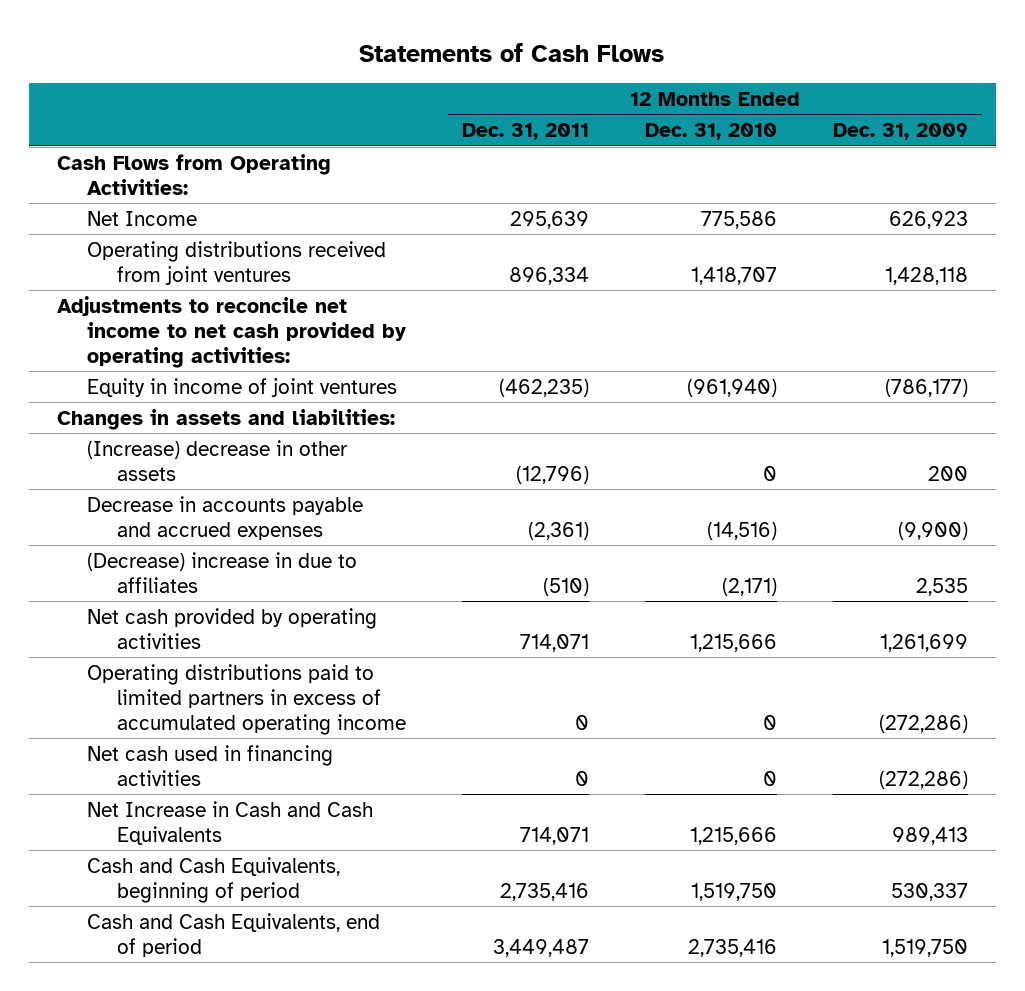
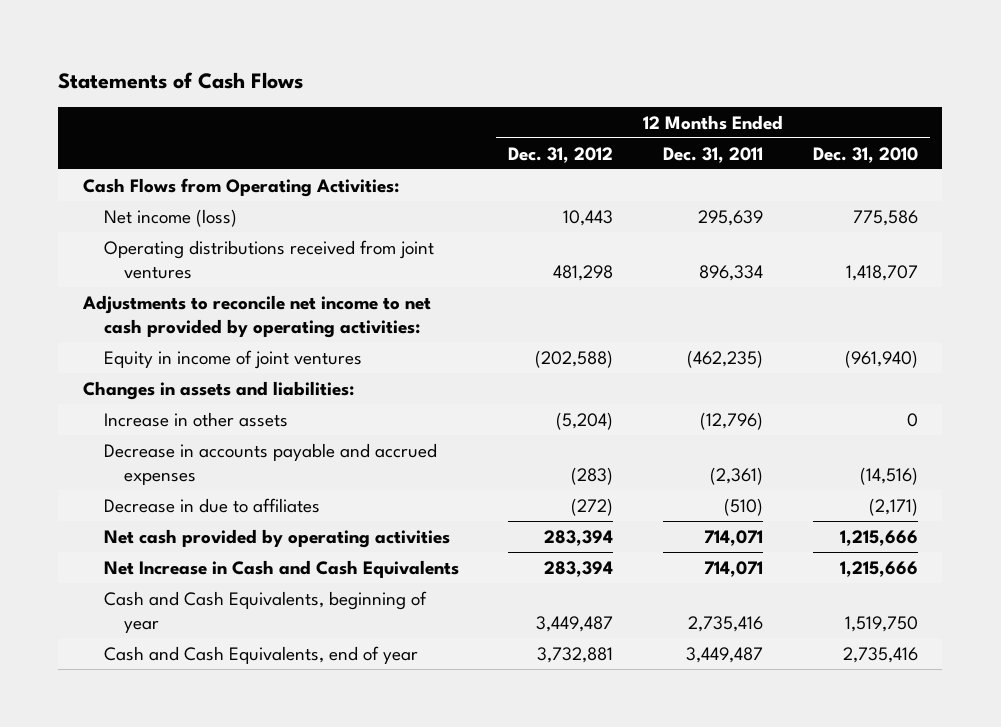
- | 12 Months Ended Dec. 31, 2011 | 12 Months Ended Dec. 31, 2010 | 12 Months Ended Dec. 31, 2009
+ | 12 Months Ended Dec. 31, 2012 | 12 Months Ended Dec. 31, 2011 | 12 Months Ended Dec. 31, 2010
- Net Income | 295,639 | 775,586 | 626,923
+ Net income (loss) | 10,443 | 295,639 | 775,586
- (Increase) decrease in other assets | (12,796) | 0 | 200
+ Increase in other assets | (5,204) | (12,796) | 0
- (Decrease) increase in due to affiliates | (510) | (2,171) | 2,535
+ Decrease in due to affiliates | (272) | (510) | (2,171)
- Operating distributions paid to limited partners in excess of accumulated operating income | 0 | 0 | (272,286)
- Net cash used in financing activities | 0 | 0 | (272,286)
- Cash and Cash Equivalents, beginning of period | 2,735,416 | 1,519,750 | 530,337
- Cash and Cash Equivalents, end of period | 3,449,487 | 2,735,416 | 1,519,750
+ Cash and Cash Equivalents, beginning of year | 3,449,487 | 2,735,416 | 1,519,750
+ Cash and Cash Equivalents, end of year | 3,732,881 | 3,449,487 | 2,735,416

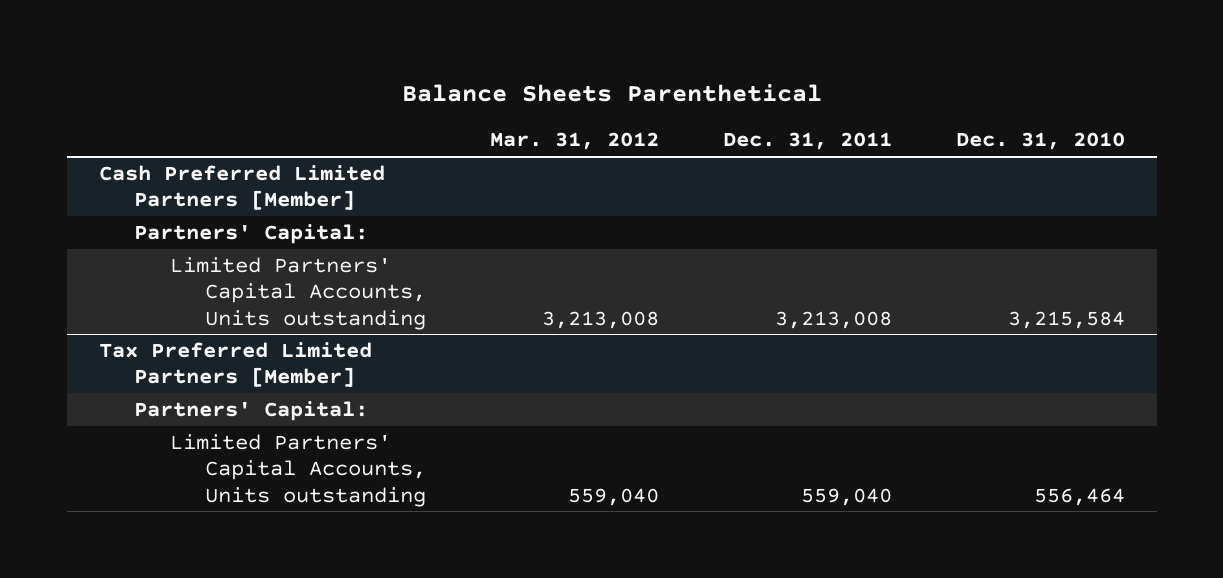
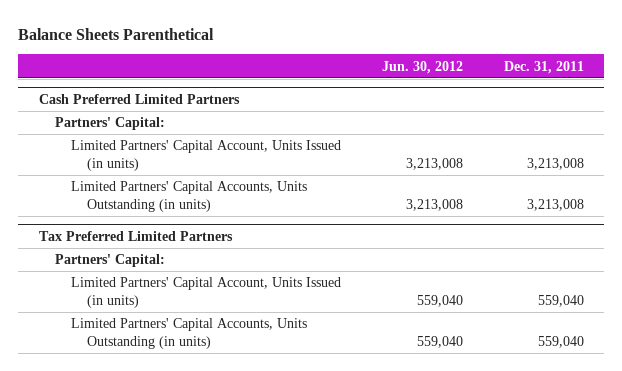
- | Mar. 31, 2012 | Dec. 31, 2011 | Dec. 31, 2010
+ | Jun. 30, 2012 | Dec. 31, 2011
- Cash Preferred Limited Partners [Member]
+ Cash Preferred Limited Partners
- Limited Partners' Capital Accounts, Units outstanding | 3,213,008 | 3,213,008 | 3,215,584
- Tax Preferred Limited Partners [Member]
+ Limited Partners' Capital Account, Units Issued (in units) | 3,213,008 | 3,213,008
+ Limited Partners' Capital Accounts, Units Outstanding (in units) | 3,213,008 | 3,213,008
+ Tax Preferred Limited Partners
- Limited Partners' Capital Accounts, Units outstanding | 559,040 | 559,040 | 556,464
+ Limited Partners' Capital Account, Units Issued (in units) | 559,040 | 559,040
+ Limited Partners' Capital Accounts, Units Outstanding (in units) | 559,040 | 559,040

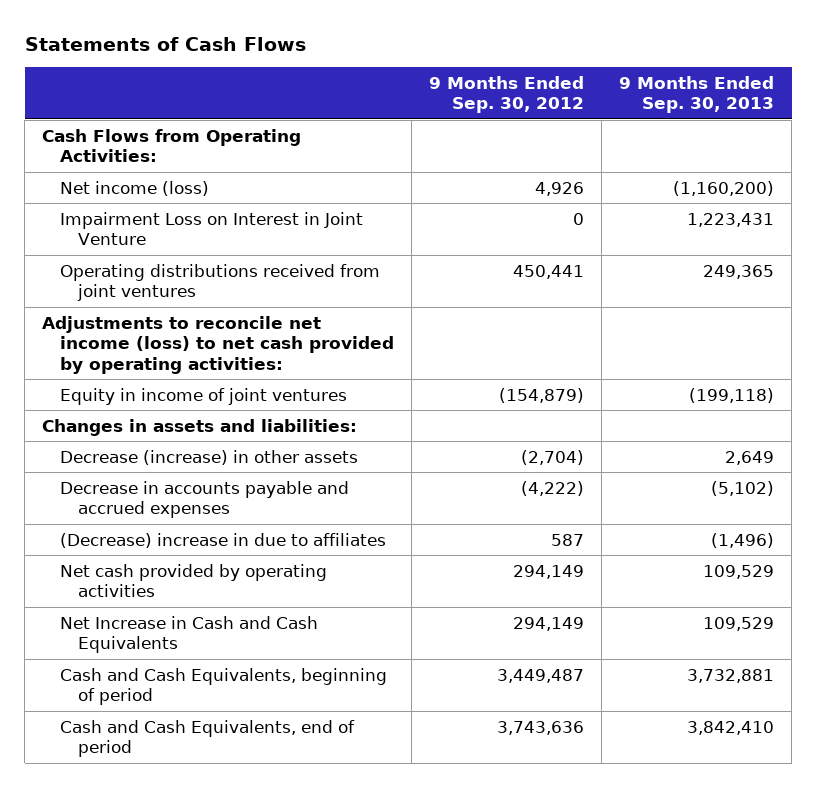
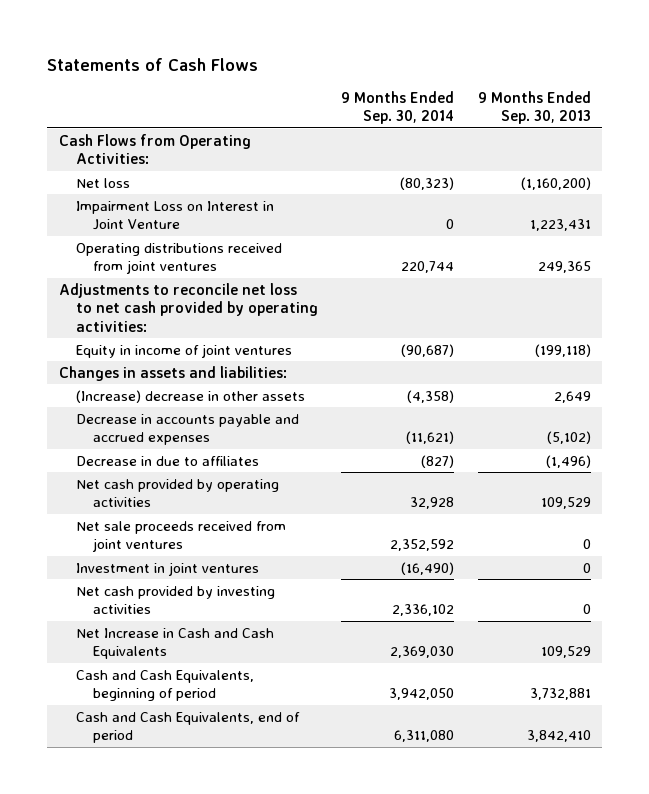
- | 9 Months Ended Sep. 30, 2012 | 9 Months Ended Sep. 30, 2013
+ | 9 Months Ended Sep. 30, 2014 | 9 Months Ended Sep. 30, 2013
- Net income (loss) | 4,926 | (1,160,200)
+ Net loss | (80,323) | (1,160,200)
- Adjustments to reconcile net income (loss) to net cash provided by operating activities:
+ Adjustments to reconcile net loss to net cash provided by operating activities:
- Decrease (increase) in other assets | (2,704) | 2,649
+ (Increase) decrease in other assets | (4,358) | 2,649
- (Decrease) increase in due to affiliates | 587 | (1,496)
+ Decrease in due to affiliates | (827) | (1,496)
+ Net sale proceeds received from joint ventures | 2,352,592 | 0
+ Investment in joint ventures | (16,490) | 0
+ Net cash provided by investing activities | 2,336,102 | 0

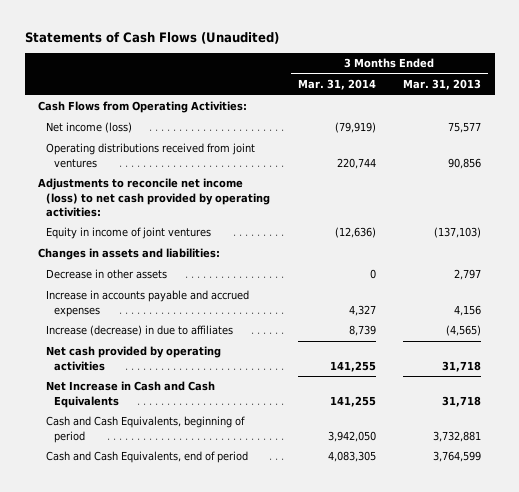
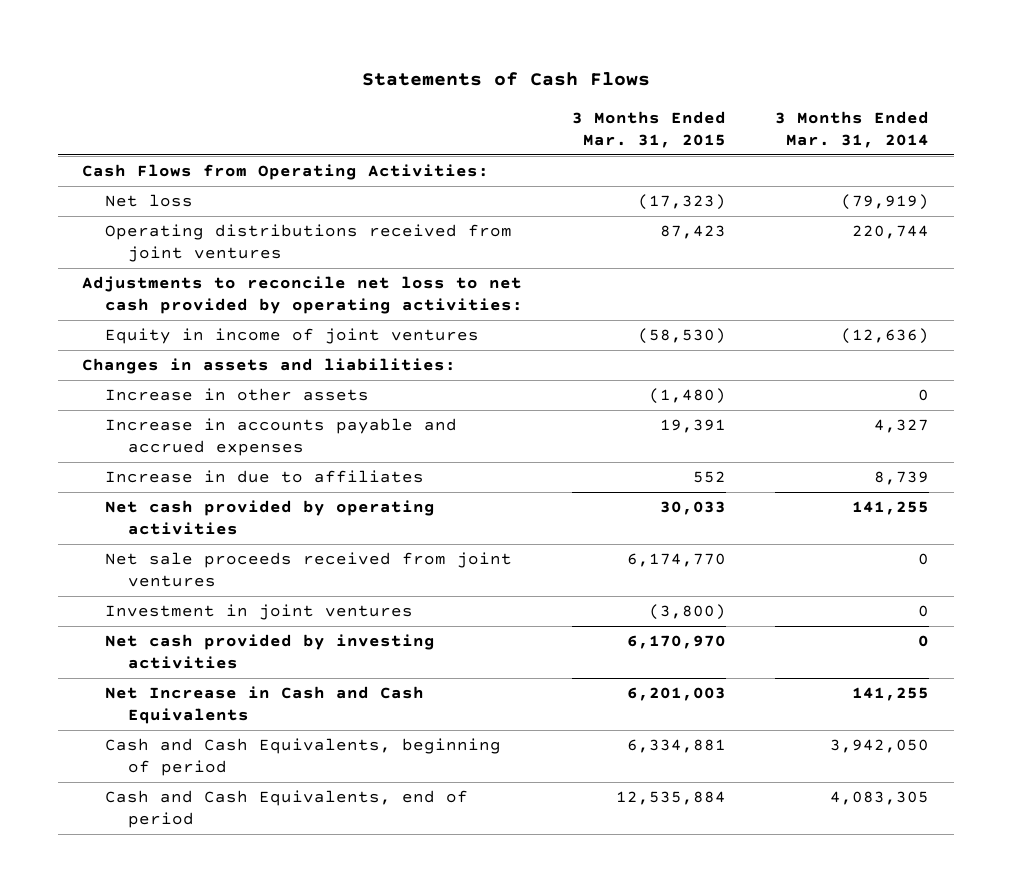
- Statements of Cash Flows (Unaudited)
+ Statements of Cash Flows
- | 3 Months Ended Mar. 31, 2014 | 3 Months Ended Mar. 31, 2013
+ | 3 Months Ended Mar. 31, 2015 | 3 Months Ended Mar. 31, 2014
- Net income (loss) | (79,919) | 75,577
+ Net loss | (17,323) | (79,919)
- Adjustments to reconcile net income (loss) to net cash provided by operating activities:
+ Adjustments to reconcile net loss to net cash provided by operating activities:
- Decrease in other assets | 0 | 2,797
+ Increase in other assets | (1,480) | 0
- Increase (decrease) in due to affiliates | 8,739 | (4,565)
+ Increase in due to affiliates | 552 | 8,739
+ Net sale proceeds received from joint ventures | 6,174,770 | 0
+ Investment in joint ventures | (3,800) | 0
+ Net cash provided by investing activities | 6,170,970 | 0

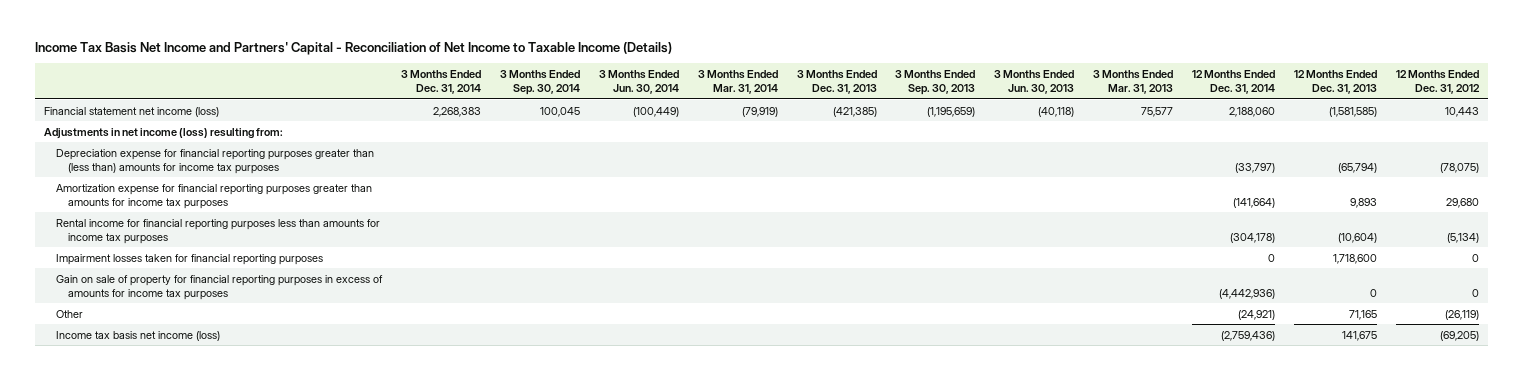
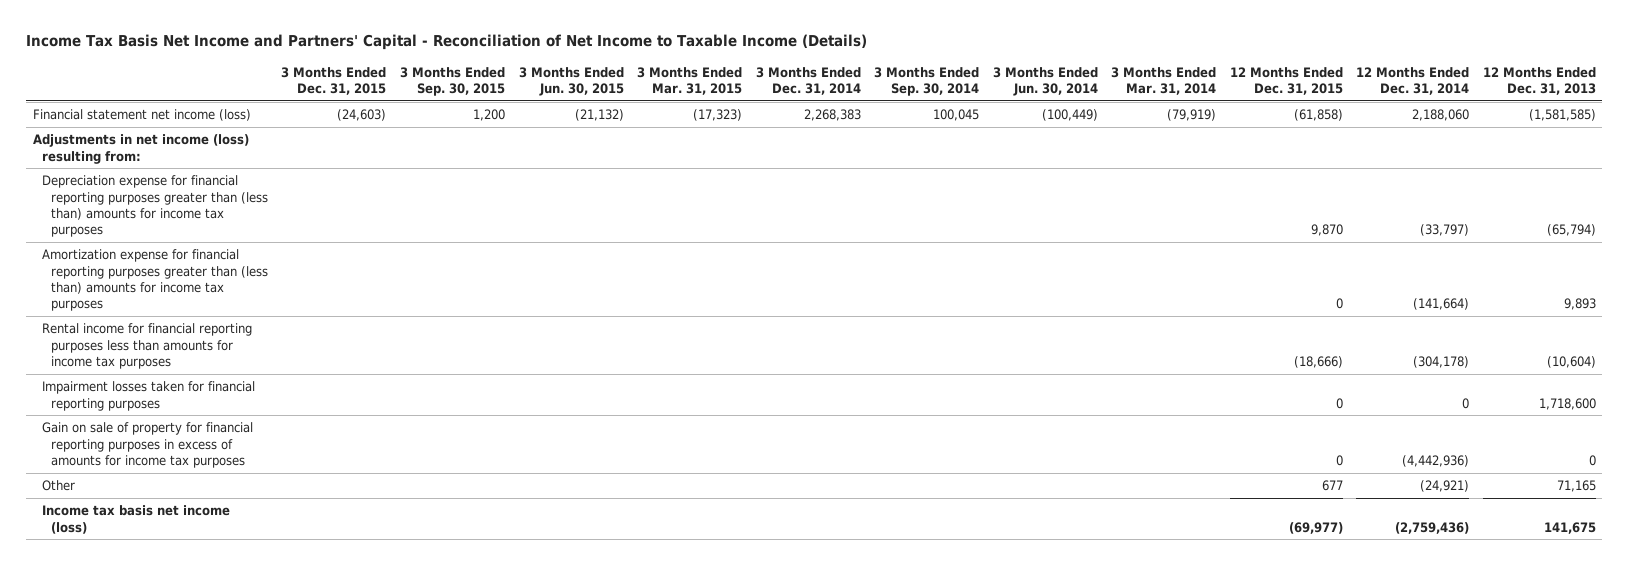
- | 3 Months Ended Dec. 31, 2014 | 3 Months Ended Sep. 30, 2014 | 3 Months Ended Jun. 30, 2014 | 3 Months Ended Mar. 31, 2014 | 3 Months Ended Dec. 31, 2013 | 3 Months Ended Sep. 30, 2013 | 3 Months Ended Jun. 30, 2013 | 3 Months Ended Mar. 31, 2013 | 12 Months Ended Dec. 31, 2014 | 12 Months Ended Dec. 31, 2013 | 12 Months Ended Dec. 31, 2012
+ | 3 Months Ended Dec. 31, 2015 | 3 Months Ended Sep. 30, 2015 | 3 Months Ended Jun. 30, 2015 | 3 Months Ended Mar. 31, 2015 | 3 Months Ended Dec. 31, 2014 | 3 Months Ended Sep. 30, 2014 | 3 Months Ended Jun. 30, 2014 | 3 Months Ended Mar. 31, 2014 | 12 Months Ended Dec. 31, 2015 | 12 Months Ended Dec. 31, 2014 | 12 Months Ended Dec. 31, 2013
- Amortization expense for financial reporting purposes greater than amounts for income tax purposes | | | | | | | | | (141,664) | 9,893 | 29,680
+ Amortization expense for financial reporting purposes greater than (less than) amounts for income tax purposes | | | | | | | | | 0 | (141,664) | 9,893

